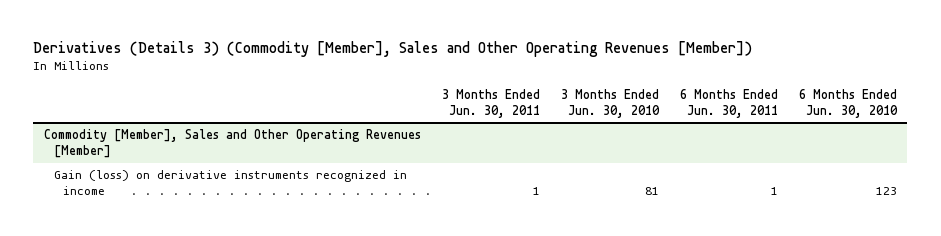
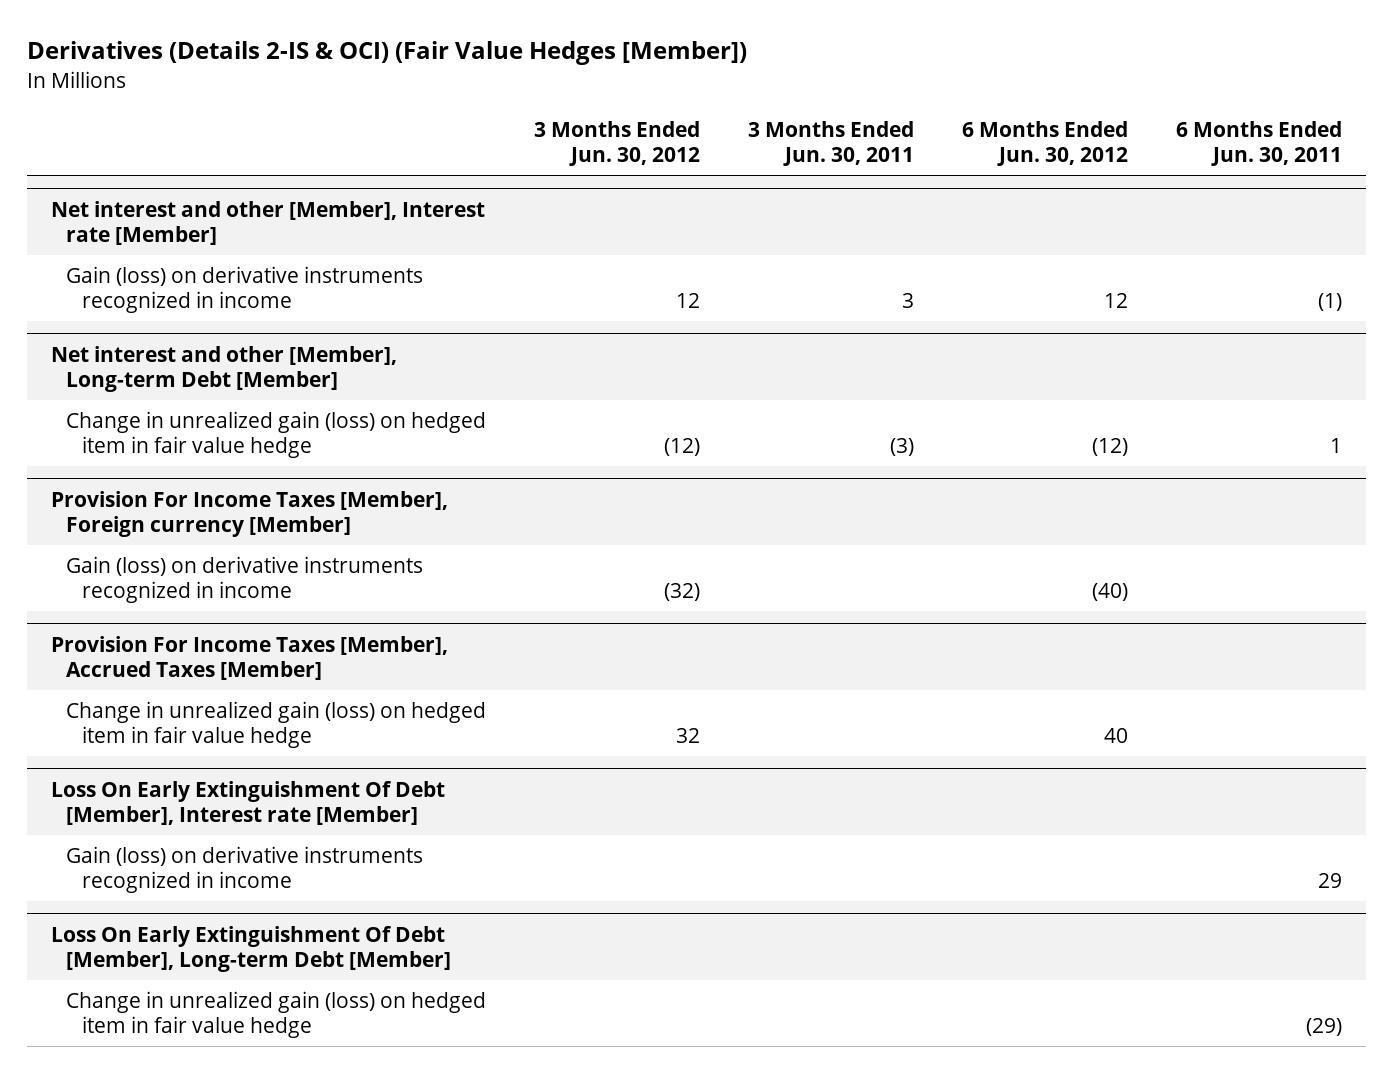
- Derivatives (Details 3) (Commodity [Member], Sales and Other Operating Revenues [Member])
+ Derivatives (Details 2-IS & OCI) (Fair Value Hedges [Member])
- | 3 Months Ended Jun. 30, 2011 | 3 Months Ended Jun. 30, 2010 | 6 Months Ended Jun. 30, 2011 | 6 Months Ended Jun. 30, 2010
+ | 3 Months Ended Jun. 30, 2012 | 3 Months Ended Jun. 30, 2011 | 6 Months Ended Jun. 30, 2012 | 6 Months Ended Jun. 30, 2011
- Commodity [Member], Sales and Other Operating Revenues [Member]
- Gain (loss) on derivative instruments recognized in income | 1 | 81 | 1 | 123
+ Net interest and other [Member], Interest rate [Member]
+ Gain (loss) on derivative instruments recognized in income | 12 | 3 | 12 | (1)
+ Net interest and other [Member], Long-term Debt [Member]
+ Change in unrealized gain (loss) on hedged item in fair value hedge | (12) | (3) | (12) | 1
+ Provision For Income Taxes [Member], Foreign currency [Member]
+ Gain (loss) on derivative instruments recognized in income | (32) | | (40) |
+ Provision For Income Taxes [Member], Accrued Taxes [Member]
+ Change in unrealized gain (loss) on hedged item in fair value hedge | 32 | | 40 |
+ Loss On Early Extinguishment Of Debt [Member], Interest rate [Member]
+ Gain (loss) on derivative instruments recognized in income | | | | 29
+ Loss On Early Extinguishment Of Debt [Member], Long-term Debt [Member]
+ Change in unrealized gain (loss) on hedged item in fair value hedge | | | | (29)

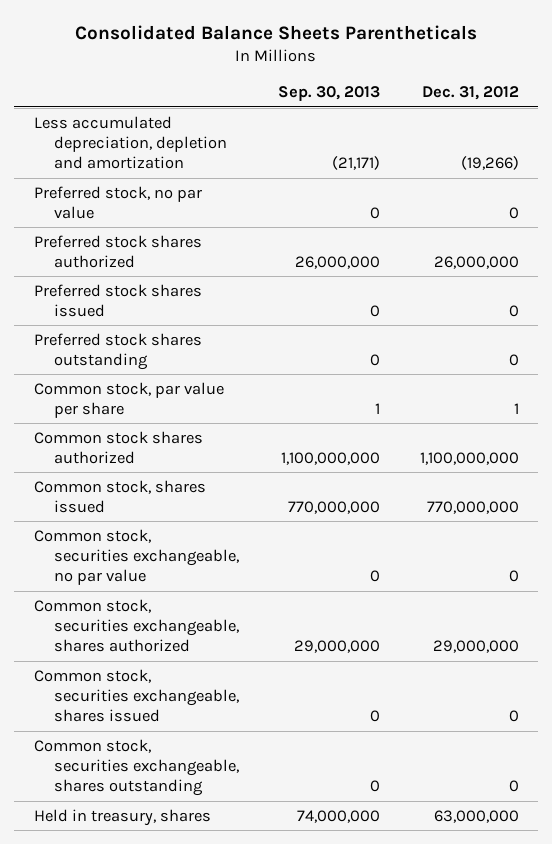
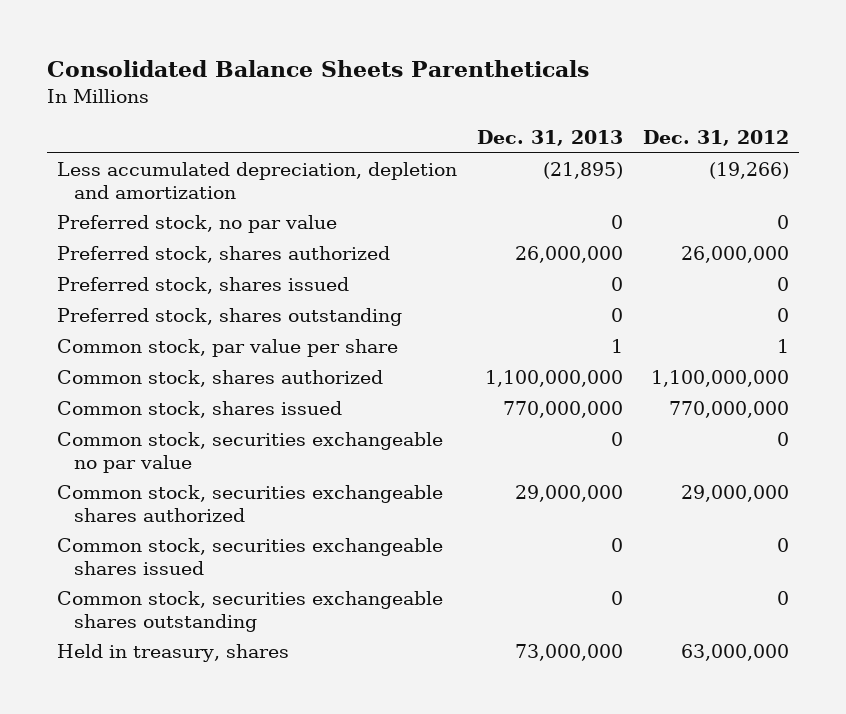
- | Sep. 30, 2013 | Dec. 31, 2012
+ | Dec. 31, 2013 | Dec. 31, 2012
- Preferred stock shares authorized | 26,000,000 | 26,000,000
- Preferred stock shares issued | 0 | 0
- Preferred stock shares outstanding | 0 | 0
+ Preferred stock, shares authorized | 26,000,000 | 26,000,000
+ Preferred stock, shares issued | 0 | 0
+ Preferred stock, shares outstanding | 0 | 0
- Common stock shares authorized | 1,100,000,000 | 1,100,000,000
+ Common stock, shares authorized | 1,100,000,000 | 1,100,000,000
- Common stock, securities exchangeable, no par value | 0 | 0
- Common stock, securities exchangeable, shares authorized | 29,000,000 | 29,000,000
- Common stock, securities exchangeable, shares issued | 0 | 0
- Common stock, securities exchangeable, shares outstanding | 0 | 0
+ Common stock, securities exchangeable no par value | 0 | 0
+ Common stock, securities exchangeable shares authorized | 29,000,000 | 29,000,000
+ Common stock, securities exchangeable shares issued | 0 | 0
+ Common stock, securities exchangeable shares outstanding | 0 | 0

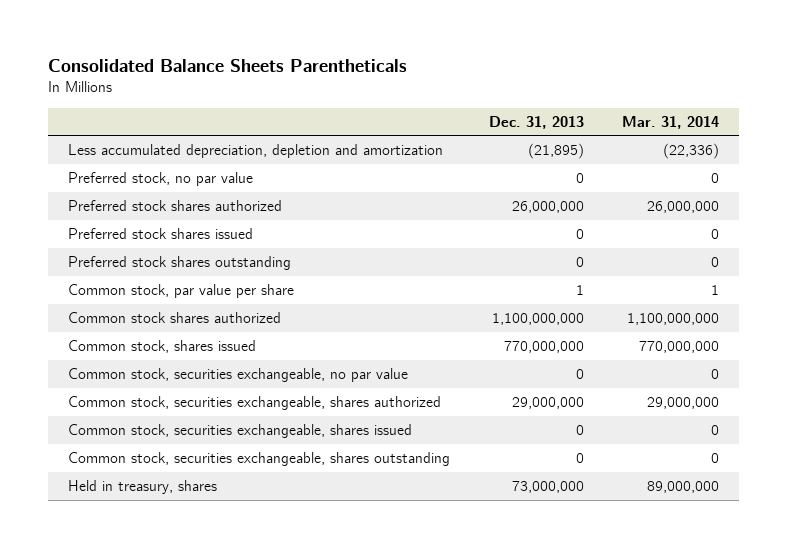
- | Dec. 31, 2013 | Dec. 31, 2012
+ | Dec. 31, 2013 | Mar. 31, 2014
- Preferred stock, shares authorized | 26,000,000 | 26,000,000
- Preferred stock, shares issued | 0 | 0
- Preferred stock, shares outstanding | 0 | 0
+ Preferred stock shares authorized | 26,000,000 | 26,000,000
+ Preferred stock shares issued | 0 | 0
+ Preferred stock shares outstanding | 0 | 0
- Common stock, shares authorized | 1,100,000,000 | 1,100,000,000
+ Common stock shares authorized | 1,100,000,000 | 1,100,000,000
- Common stock, securities exchangeable no par value | 0 | 0
- Common stock, securities exchangeable shares authorized | 29,000,000 | 29,000,000
- Common stock, securities exchangeable shares issued | 0 | 0
- Common stock, securities exchangeable shares outstanding | 0 | 0
+ Common stock, securities exchangeable, no par value | 0 | 0
+ Common stock, securities exchangeable, shares authorized | 29,000,000 | 29,000,000
+ Common stock, securities exchangeable, shares issued | 0 | 0
+ Common stock, securities exchangeable, shares outstanding | 0 | 0

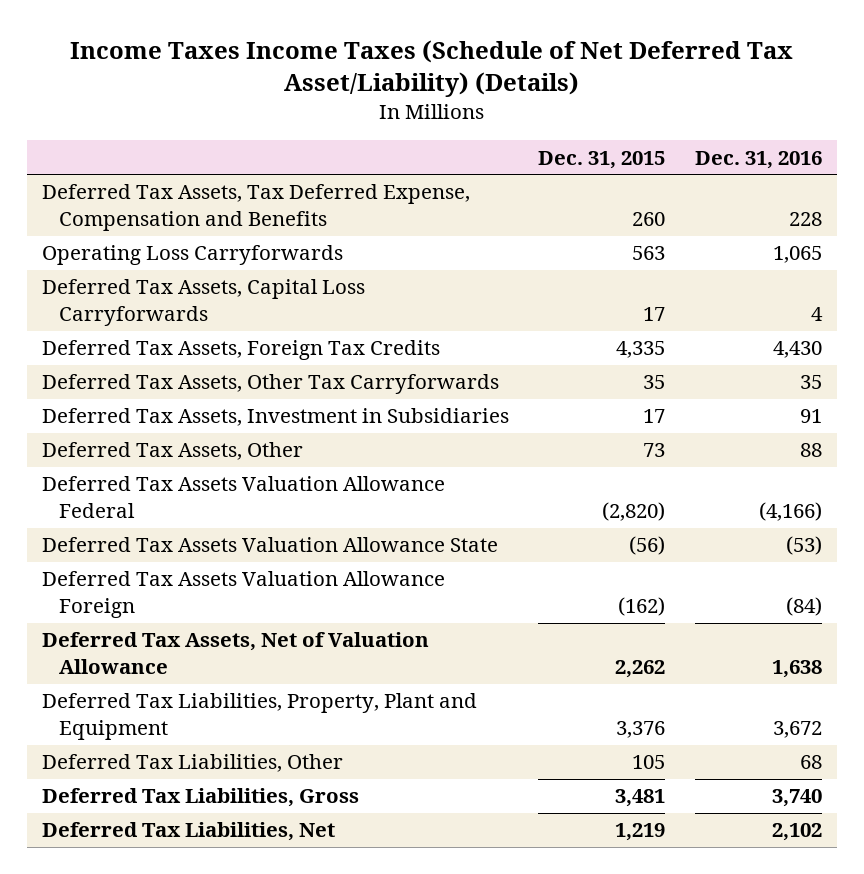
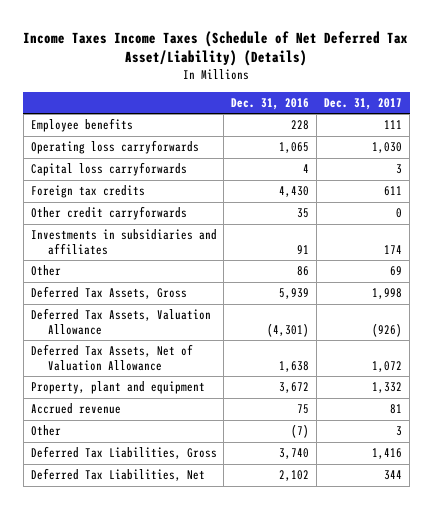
- | Dec. 31, 2015 | Dec. 31, 2016
+ | Dec. 31, 2016 | Dec. 31, 2017
- Deferred Tax Assets, Tax Deferred Expense, Compensation and Benefits | 260 | 228
- Operating Loss Carryforwards | 563 | 1,065
- Deferred Tax Assets, Capital Loss Carryforwards | 17 | 4
- Deferred Tax Assets, Foreign Tax Credits | 4,335 | 4,430
- Deferred Tax Assets, Other Tax Carryforwards | 35 | 35
- Deferred Tax Assets, Investment in Subsidiaries | 17 | 91
- Deferred Tax Assets, Other | 73 | 88
- Deferred Tax Assets Valuation Allowance Federal | (2,820) | (4,166)
- Deferred Tax Assets Valuation Allowance State | (56) | (53)
- Deferred Tax Assets Valuation Allowance Foreign | (162) | (84)
+ Employee benefits | 228 | 111
+ Operating loss carryforwards | 1,065 | 1,030
+ Capital loss carryforwards | 4 | 3
+ Foreign tax credits | 4,430 | 611
+ Other credit carryforwards | 35 | 0
+ Investments in subsidiaries and affiliates | 91 | 174
+ Other | 86 | 69
+ Deferred Tax Assets, Gross | 5,939 | 1,998
+ Deferred Tax Assets, Valuation Allowance | (4,301) | (926)
- Deferred Tax Liabilities, Property, Plant and Equipment | 3,376 | 3,672
- Deferred Tax Liabilities, Other | 105 | 68
+ Property, plant and equipment | 3,672 | 1,332
+ Accrued revenue | 75 | 81
+ Other | (7) | 3

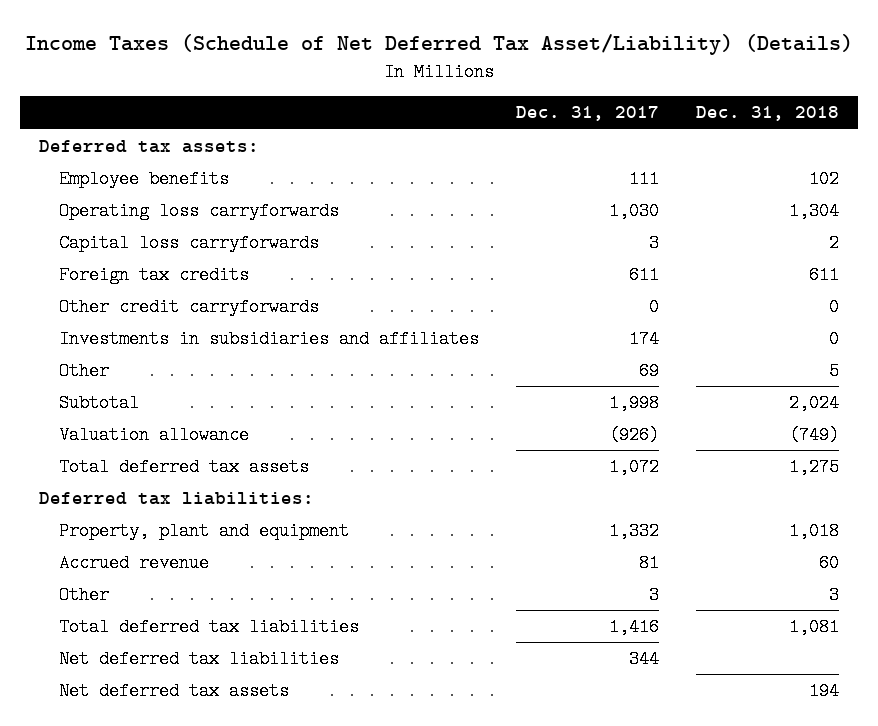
- Income Taxes Income Taxes (Schedule of Net Deferred Tax Asset/Liability) (Details)
+ Income Taxes (Schedule of Net Deferred Tax Asset/Liability) (Details)
- | Dec. 31, 2016 | Dec. 31, 2017
+ | Dec. 31, 2017 | Dec. 31, 2018
+ Deferred tax assets:
- Deferred Tax Assets, Gross | 5,939 | 1,998
- Deferred Tax Assets, Valuation Allowance | (4,301) | (926)
- Deferred Tax Assets, Net of Valuation Allowance | 1,638 | 1,072
+ Subtotal | 1,998 | 2,024
+ Valuation allowance | (926) | (749)
+ Total deferred tax assets | 1,072 | 1,275
+ Deferred tax liabilities:
- Deferred Tax Liabilities, Gross | 3,740 | 1,416
- Deferred Tax Liabilities, Net | 2,102 | 344
+ Total deferred tax liabilities | 1,416 | 1,081
+ Net deferred tax liabilities | 344 |
+ Net deferred tax assets | | 194

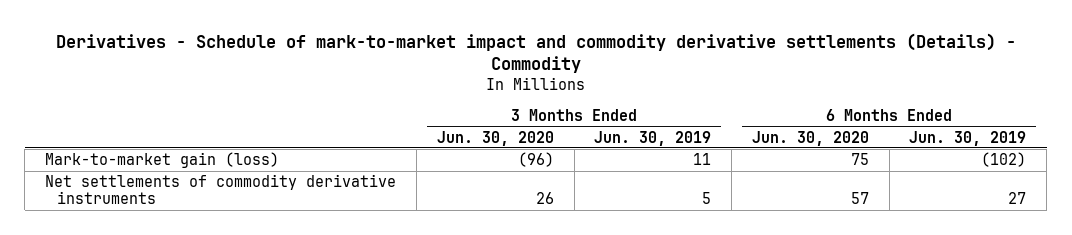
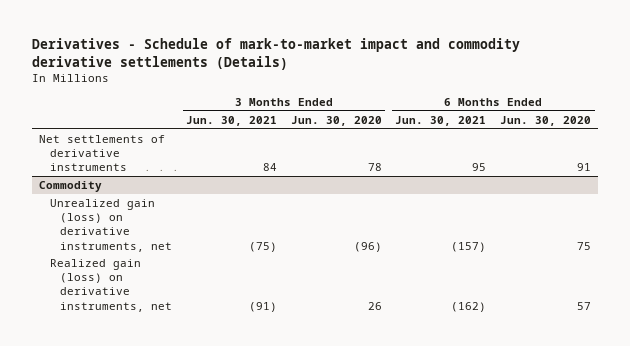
- Derivatives - Schedule of mark-to-market impact and commodity derivative settlements (Details) - Commodity
+ Derivatives - Schedule of mark-to-market impact and commodity derivative settlements (Details)
- | 3 Months Ended Jun. 30, 2020 | 3 Months Ended Jun. 30, 2019 | 6 Months Ended Jun. 30, 2020 | 6 Months Ended Jun. 30, 2019
+ | 3 Months Ended Jun. 30, 2021 | 3 Months Ended Jun. 30, 2020 | 6 Months Ended Jun. 30, 2021 | 6 Months Ended Jun. 30, 2020
- Mark-to-market gain (loss) | (96) | 11 | 75 | (102)
- Net settlements of commodity derivative instruments | 26 | 5 | 57 | 27
+ Net settlements of derivative instruments | 84 | 78 | 95 | 91
+ Commodity
+ Unrealized gain (loss) on derivative instruments, net | (75) | (96) | (157) | 75
+ Realized gain (loss) on derivative instruments, net | (91) | 26 | (162) | 57

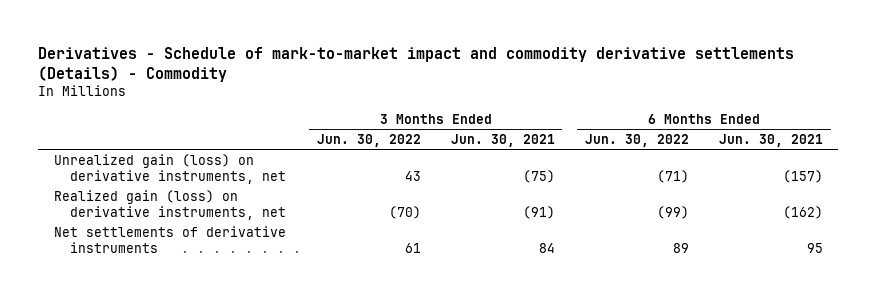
- Derivatives - Schedule of mark-to-market impact and commodity derivative settlements (Details)
+ Derivatives - Schedule of mark-to-market impact and commodity derivative settlements (Details) - Commodity
- | 3 Months Ended Jun. 30, 2021 | 3 Months Ended Jun. 30, 2020 | 6 Months Ended Jun. 30, 2021 | 6 Months Ended Jun. 30, 2020
+ | 3 Months Ended Jun. 30, 2022 | 3 Months Ended Jun. 30, 2021 | 6 Months Ended Jun. 30, 2022 | 6 Months Ended Jun. 30, 2021
- Commodity
moved down: Net settlements of derivative instruments | 61 | 84 | 89 | 95

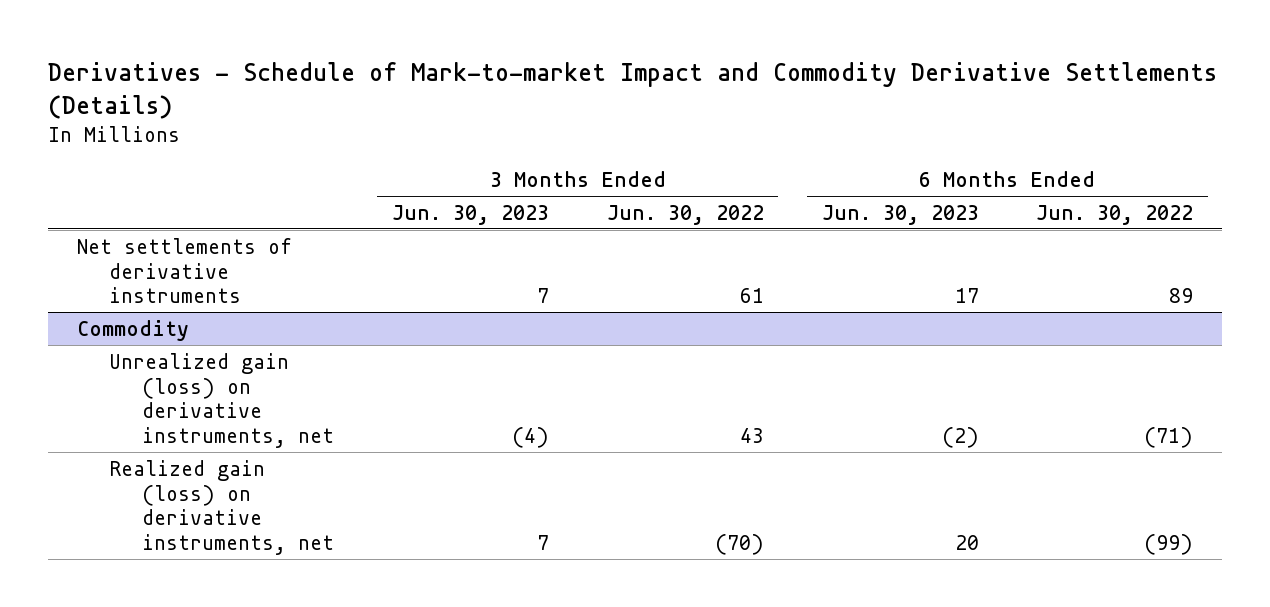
- Derivatives - Schedule of mark-to-market impact and commodity derivative settlements (Details) - Commodity
+ Derivatives - Schedule of Mark-to-market Impact and Commodity Derivative Settlements (Details)
- | 3 Months Ended Jun. 30, 2022 | 3 Months Ended Jun. 30, 2021 | 6 Months Ended Jun. 30, 2022 | 6 Months Ended Jun. 30, 2021
+ | 3 Months Ended Jun. 30, 2023 | 3 Months Ended Jun. 30, 2022 | 6 Months Ended Jun. 30, 2023 | 6 Months Ended Jun. 30, 2022
moved up: Net settlements of derivative instruments | 7 | 61 | 17 | 89
+ Commodity

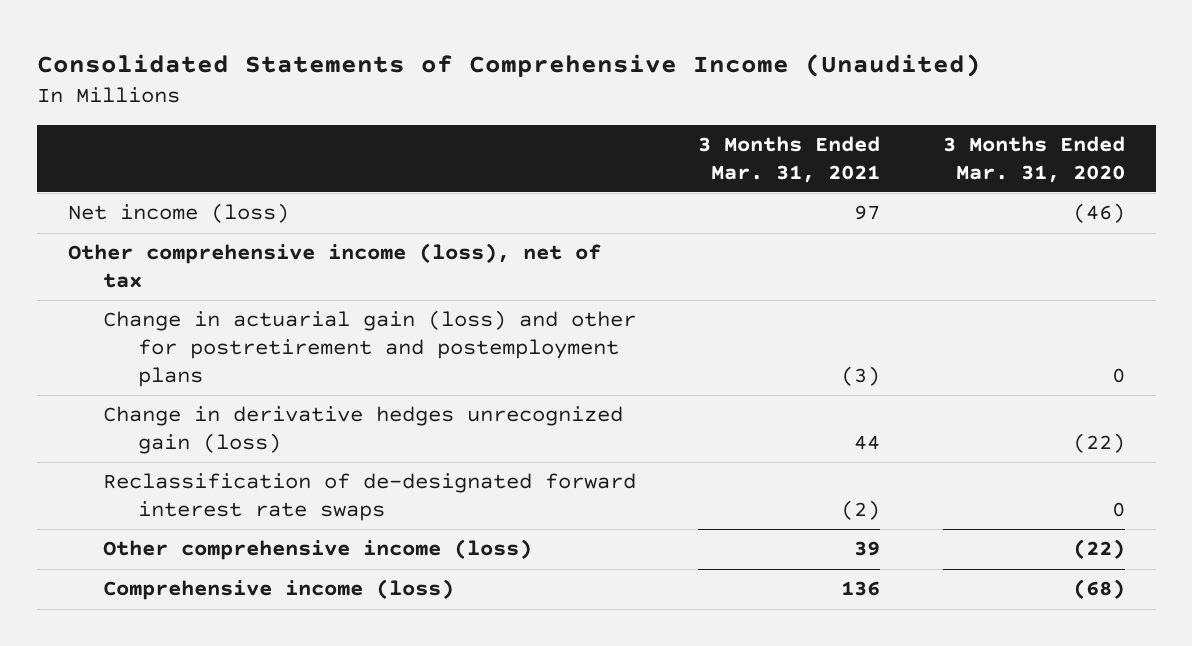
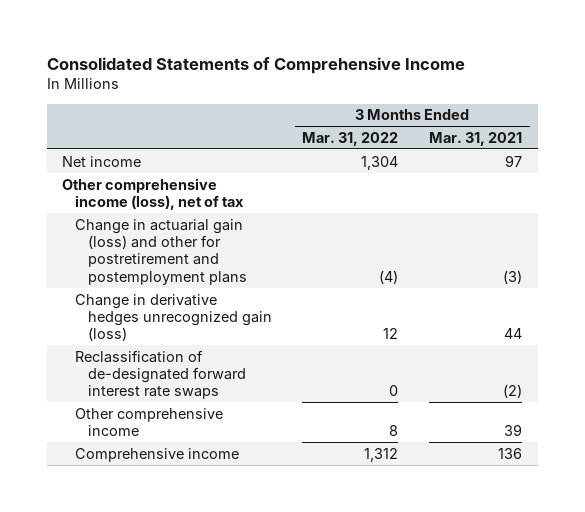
- Consolidated Statements of Comprehensive Income (Unaudited)
+ Consolidated Statements of Comprehensive Income
- | 3 Months Ended Mar. 31, 2021 | 3 Months Ended Mar. 31, 2020
+ | 3 Months Ended Mar. 31, 2022 | 3 Months Ended Mar. 31, 2021
- Net income (loss) | 97 | (46)
+ Net income | 1,304 | 97
- Other comprehensive income (loss) | 39 | (22)
- Comprehensive income (loss) | 136 | (68)
+ Other comprehensive income | 8 | 39
+ Comprehensive income | 1,312 | 136

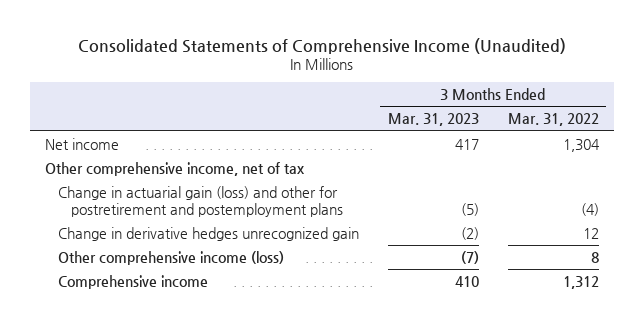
- Consolidated Statements of Comprehensive Income
+ Consolidated Statements of Comprehensive Income (Unaudited)
- | 3 Months Ended Mar. 31, 2022 | 3 Months Ended Mar. 31, 2021
+ | 3 Months Ended Mar. 31, 2023 | 3 Months Ended Mar. 31, 2022
- Other comprehensive income (loss), net of tax
+ Other comprehensive income, net of tax
- Change in derivative hedges unrecognized gain (loss) | 12 | 44
- Reclassification of de-designated forward interest rate swaps | 0 | (2)
- Other comprehensive income | 8 | 39
+ Change in derivative hedges unrecognized gain | (2) | 12
+ Other comprehensive income (loss) | (7) | 8

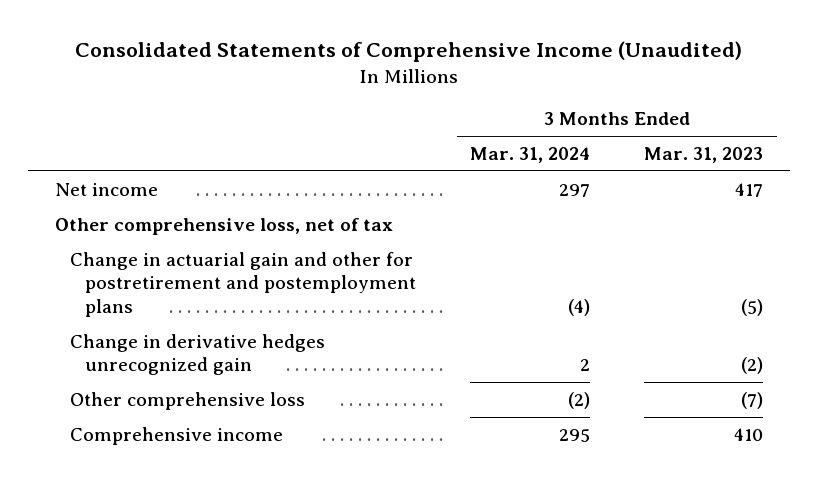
- | 3 Months Ended Mar. 31, 2023 | 3 Months Ended Mar. 31, 2022
+ | 3 Months Ended Mar. 31, 2024 | 3 Months Ended Mar. 31, 2023
- Other comprehensive income, net of tax
- Change in actuarial gain (loss) and other for postretirement and postemployment plans | (5) | (4)
+ Other comprehensive loss, net of tax
+ Change in actuarial gain and other for postretirement and postemployment plans | (4) | (5)
- Other comprehensive income (loss) | (7) | 8
+ Other comprehensive loss | (2) | (7)

